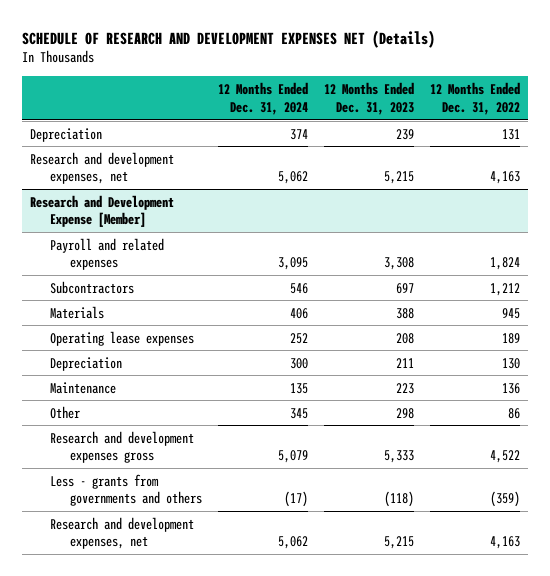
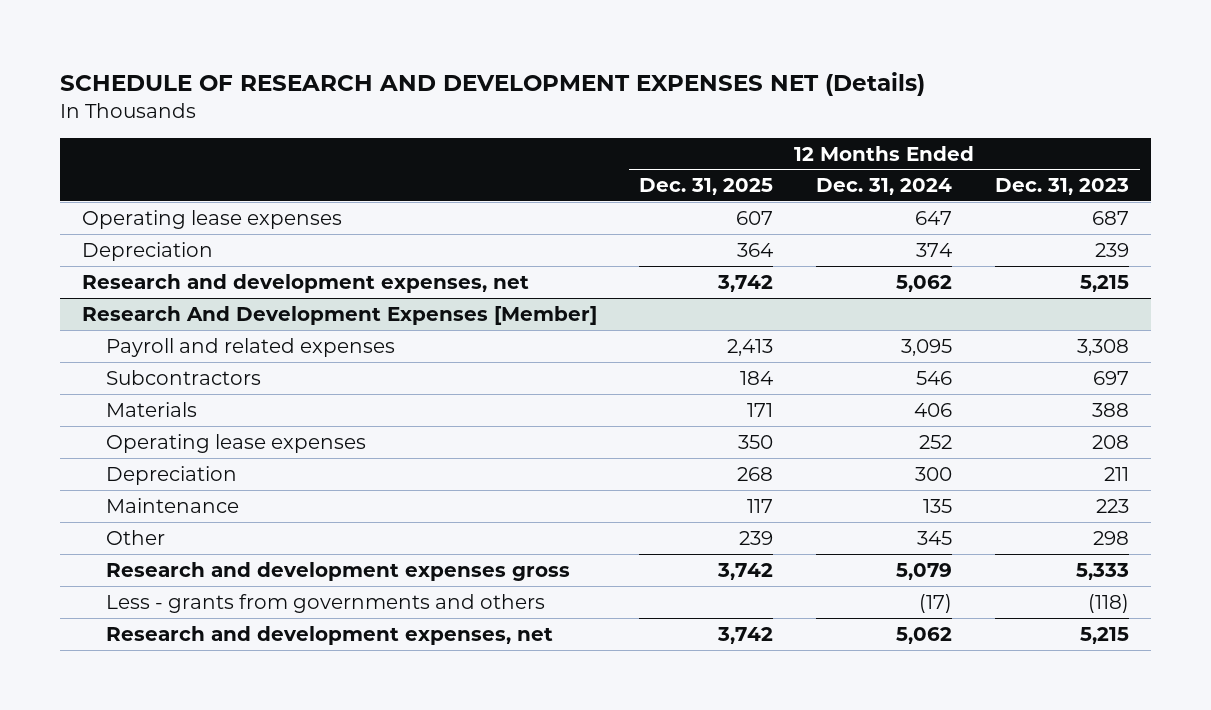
- | 12 Months Ended Dec. 31, 2024 | 12 Months Ended Dec. 31, 2023 | 12 Months Ended Dec. 31, 2022
+ | 12 Months Ended Dec. 31, 2025 | 12 Months Ended Dec. 31, 2024 | 12 Months Ended Dec. 31, 2023
+ Operating lease expenses | 607 | 647 | 687
- Research and Development Expense [Member]
+ Research And Development Expenses [Member]

